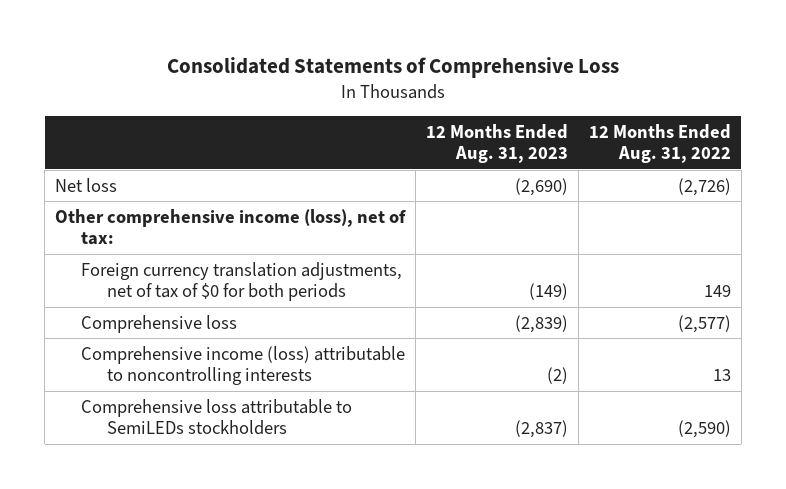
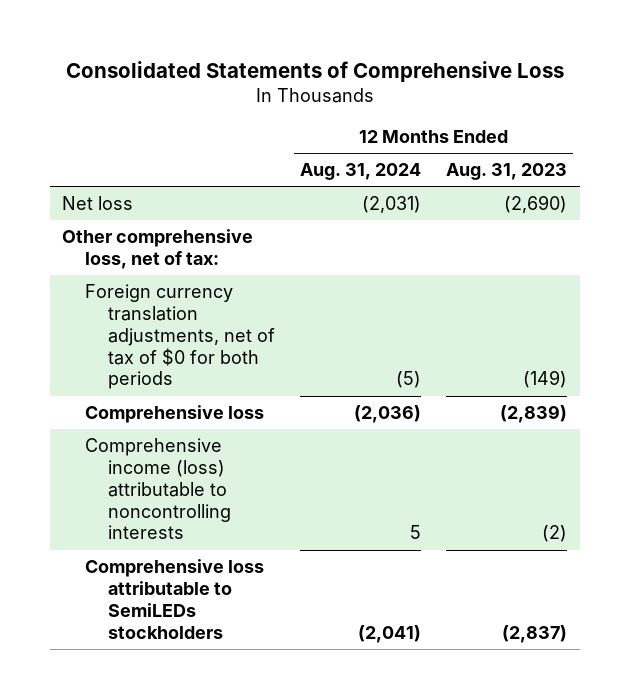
- | 12 Months Ended Aug. 31, 2023 | 12 Months Ended Aug. 31, 2022
+ | 12 Months Ended Aug. 31, 2024 | 12 Months Ended Aug. 31, 2023
- Other comprehensive income (loss), net of tax:
+ Other comprehensive loss, net of tax:

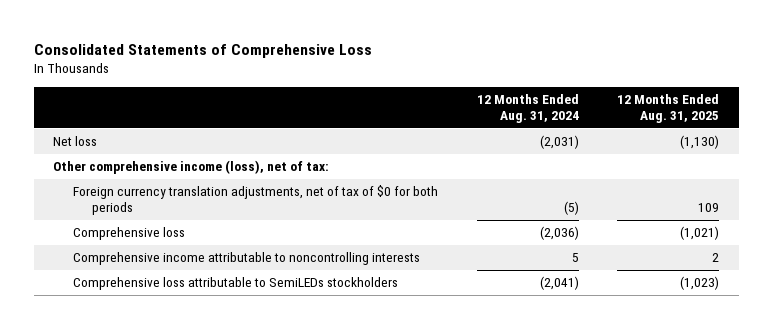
- | 12 Months Ended Aug. 31, 2024 | 12 Months Ended Aug. 31, 2023
+ | 12 Months Ended Aug. 31, 2024 | 12 Months Ended Aug. 31, 2025
- Other comprehensive loss, net of tax:
+ Other comprehensive income (loss), net of tax:
- Comprehensive income (loss) attributable to noncontrolling interests | 5 | (2)
+ Comprehensive income attributable to noncontrolling interests | 5 | 2

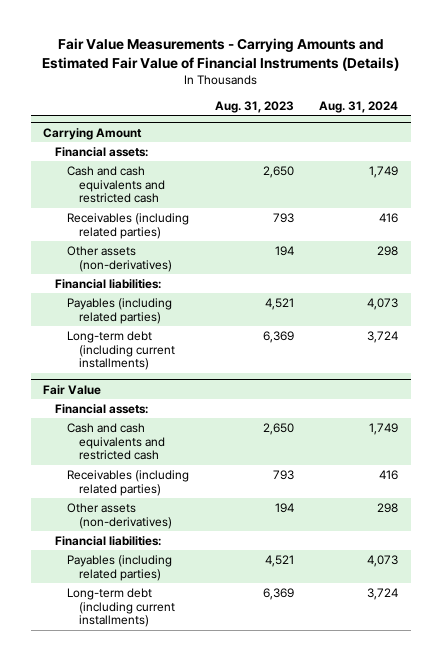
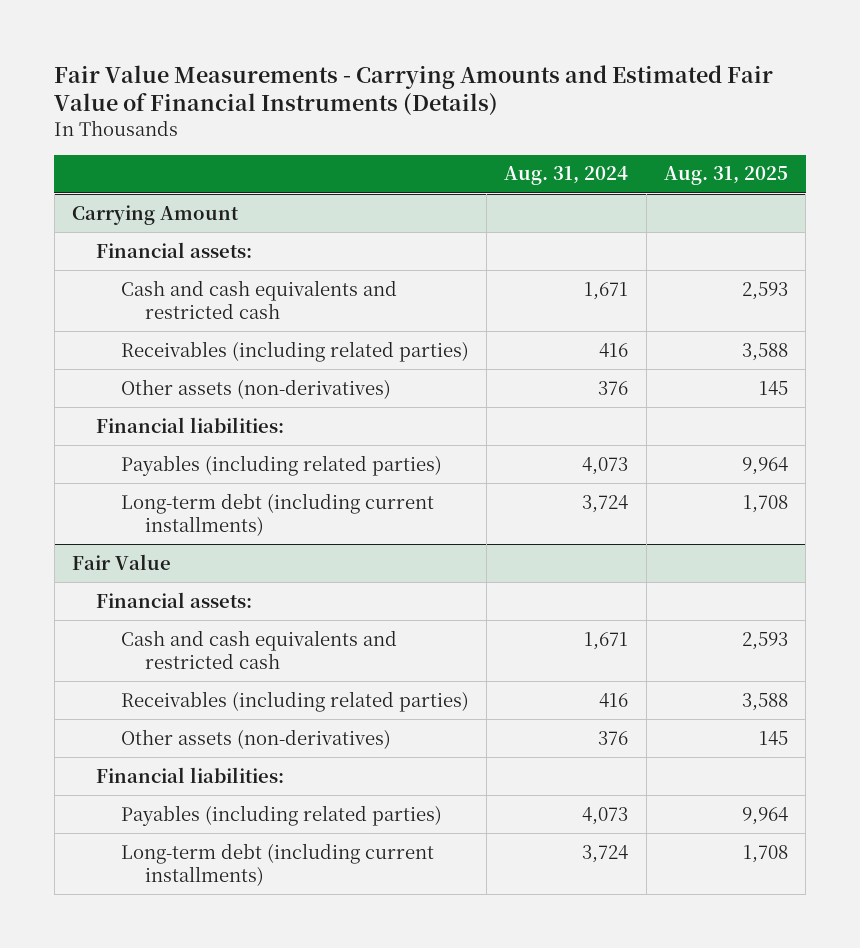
- | Aug. 31, 2023 | Aug. 31, 2024
+ | Aug. 31, 2024 | Aug. 31, 2025
@ Carrying Amount
- Cash and cash equivalents and restricted cash | 2,650 | 1,749
+ Cash and cash equivalents and restricted cash | 1,671 | 2,593
- Other assets (non-derivatives) | 194 | 298
+ Other assets (non-derivatives) | 376 | 145
@ Fair Value
- Cash and cash equivalents and restricted cash | 2,650 | 1,749
+ Cash and cash equivalents and restricted cash | 1,671 | 2,593
- Other assets (non-derivatives) | 194 | 298
+ Other assets (non-derivatives) | 376 | 145

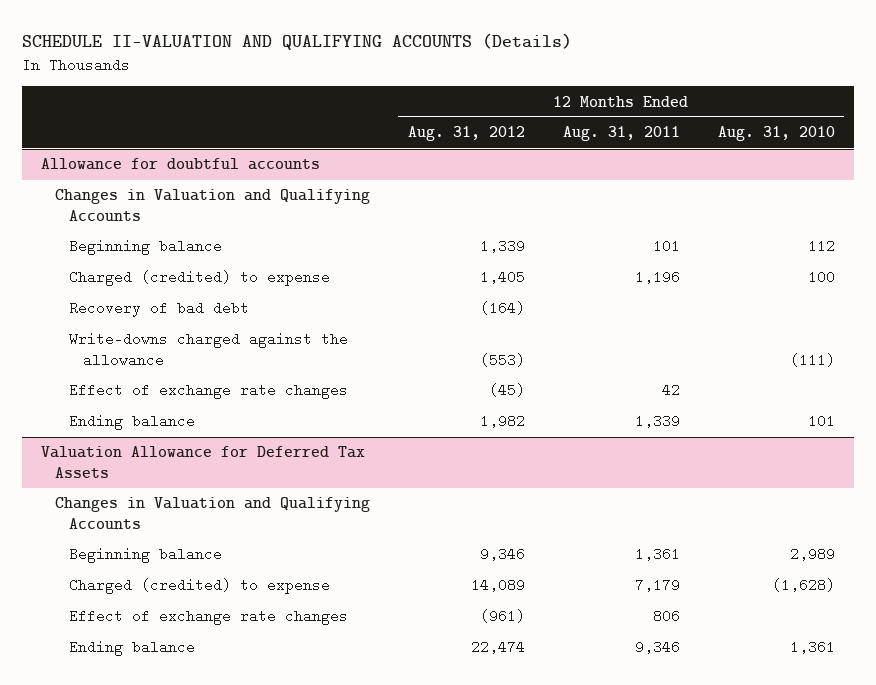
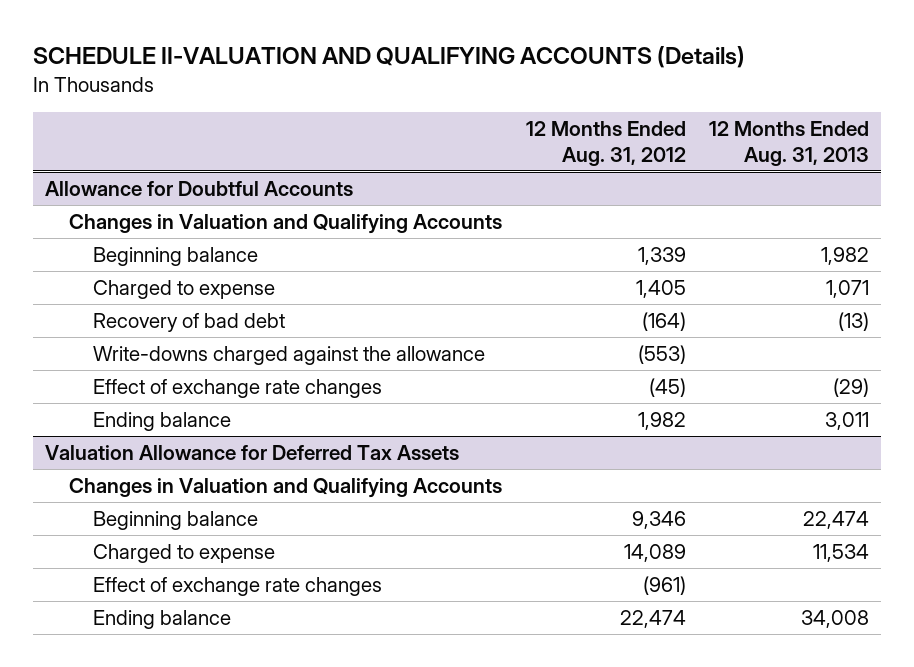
- | 12 Months Ended Aug. 31, 2012 | 12 Months Ended Aug. 31, 2011 | 12 Months Ended Aug. 31, 2010
+ | 12 Months Ended Aug. 31, 2012 | 12 Months Ended Aug. 31, 2013
- Allowance for doubtful accounts
+ Allowance for Doubtful Accounts
- Charged (credited) to expense | 1,405 | 1,196 | 100
+ Charged to expense | 1,405 | 1,071
@ Valuation Allowance for Deferred Tax Assets
- Charged (credited) to expense | 14,089 | 7,179 | (1,628)
+ Charged to expense | 14,089 | 11,534

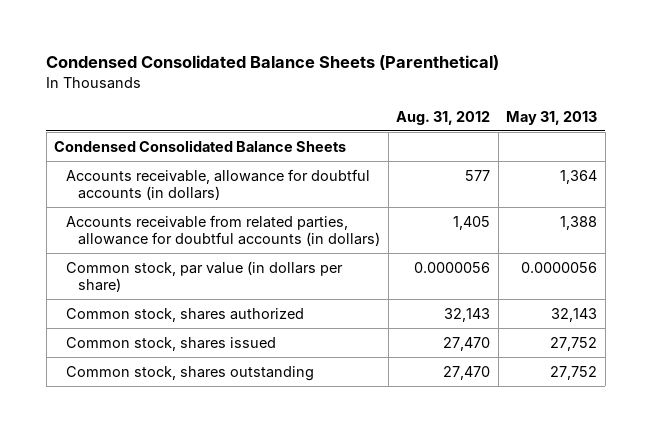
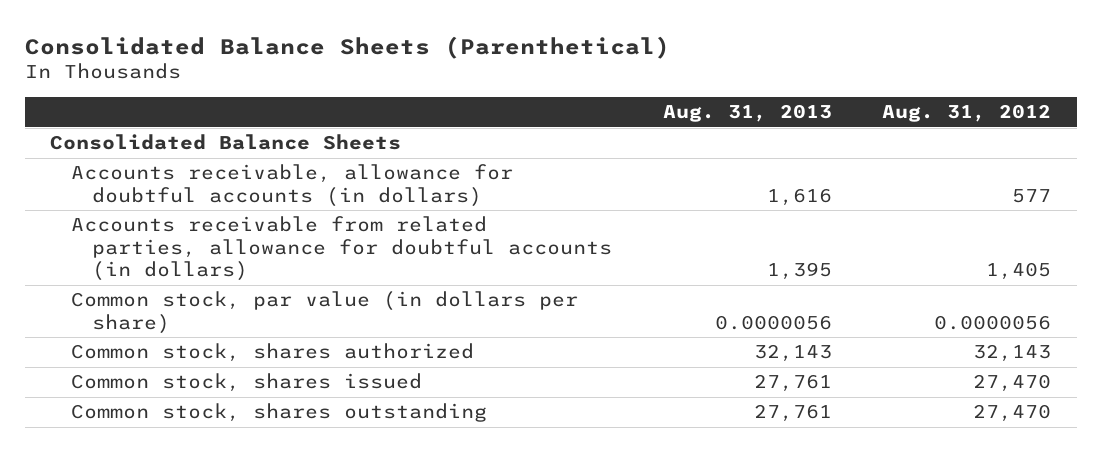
- Condensed Consolidated Balance Sheets (Parenthetical)
+ Consolidated Balance Sheets (Parenthetical)
- | Aug. 31, 2012 | May 31, 2013
+ | Aug. 31, 2013 | Aug. 31, 2012
- Condensed Consolidated Balance Sheets
+ Consolidated Balance Sheets

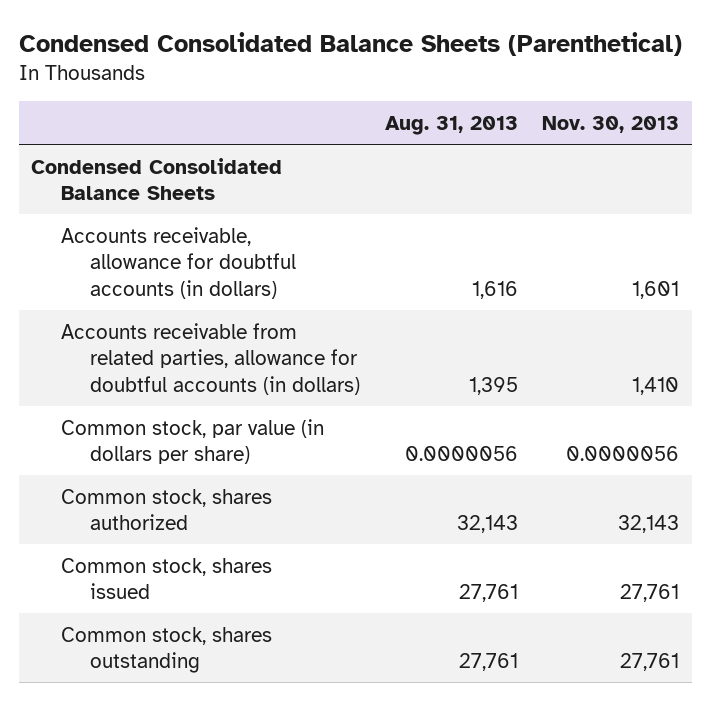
- Consolidated Balance Sheets (Parenthetical)
+ Condensed Consolidated Balance Sheets (Parenthetical)
- | Aug. 31, 2013 | Aug. 31, 2012
+ | Aug. 31, 2013 | Nov. 30, 2013
- Consolidated Balance Sheets
+ Condensed Consolidated Balance Sheets

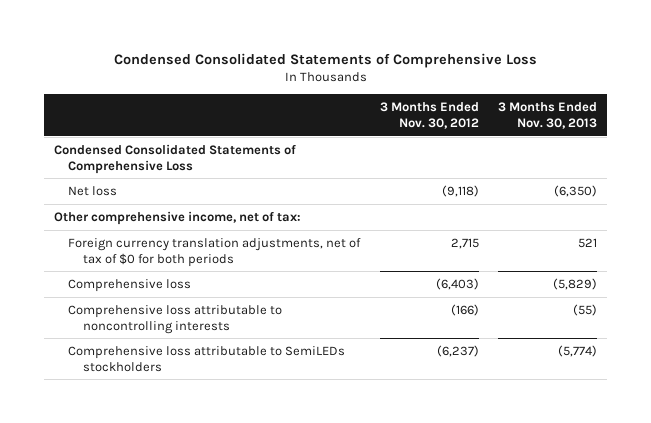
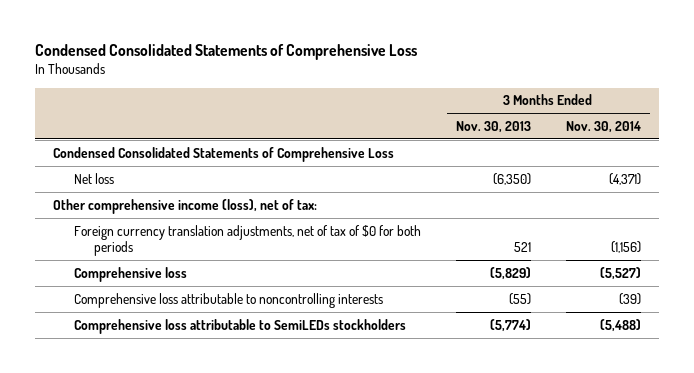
- | 3 Months Ended Nov. 30, 2012 | 3 Months Ended Nov. 30, 2013
+ | 3 Months Ended Nov. 30, 2013 | 3 Months Ended Nov. 30, 2014
- Other comprehensive income, net of tax:
+ Other comprehensive income (loss), net of tax:

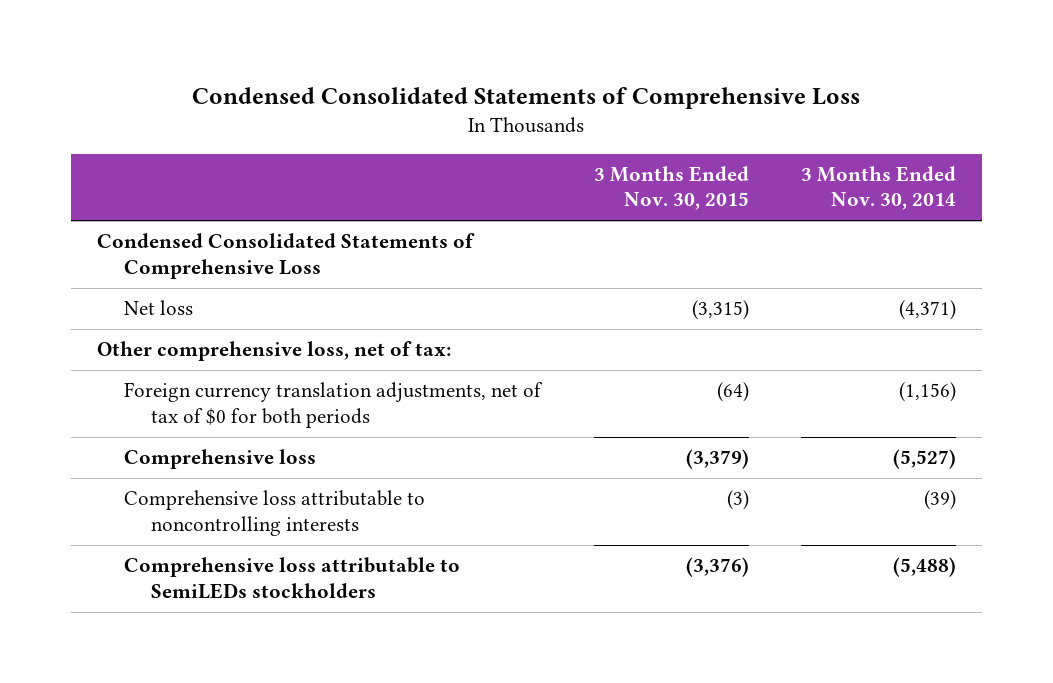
- | 3 Months Ended Nov. 30, 2013 | 3 Months Ended Nov. 30, 2014
+ | 3 Months Ended Nov. 30, 2015 | 3 Months Ended Nov. 30, 2014
- Other comprehensive income (loss), net of tax:
+ Other comprehensive loss, net of tax:

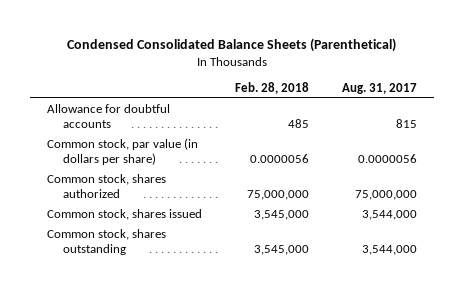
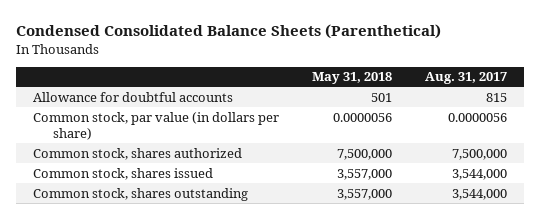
- | Feb. 28, 2018 | Aug. 31, 2017
+ | May 31, 2018 | Aug. 31, 2017
- Common stock, shares authorized | 75,000,000 | 75,000,000
+ Common stock, shares authorized | 7,500,000 | 7,500,000

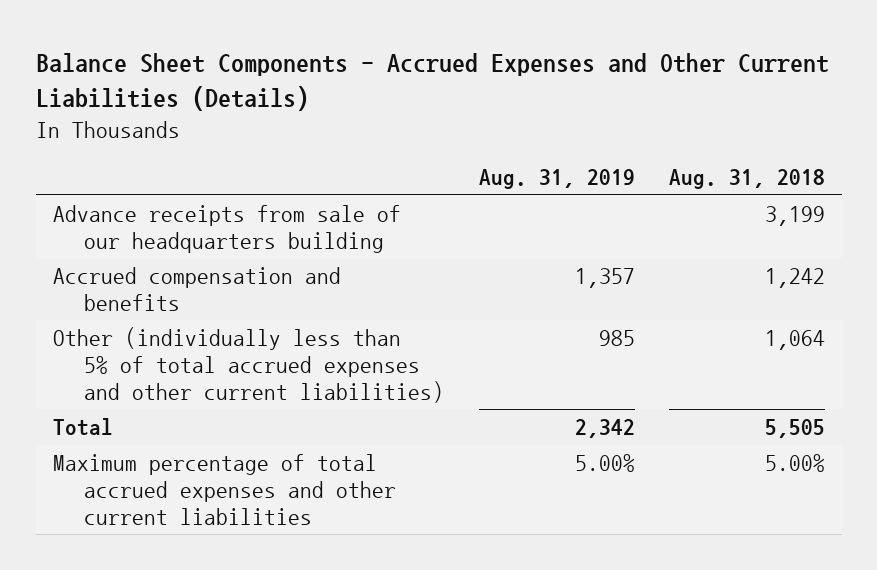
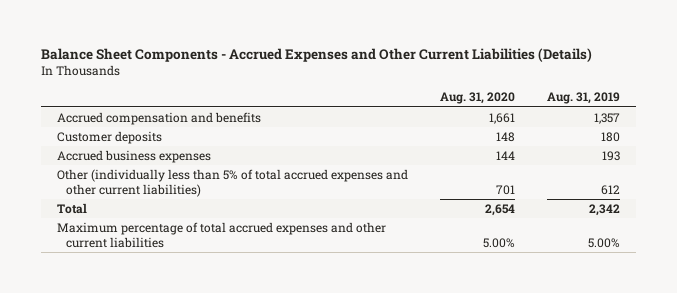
- | Aug. 31, 2019 | Aug. 31, 2018
+ | Aug. 31, 2020 | Aug. 31, 2019
- Advance receipts from sale of our headquarters building | | 3,199
- Other (individually less than 5% of total accrued expenses and other current liabilities) | 985 | 1,064
+ Customer deposits | 148 | 180
+ Accrued business expenses | 144 | 193
+ Other (individually less than 5% of total accrued expenses and other current liabilities) | 701 | 612

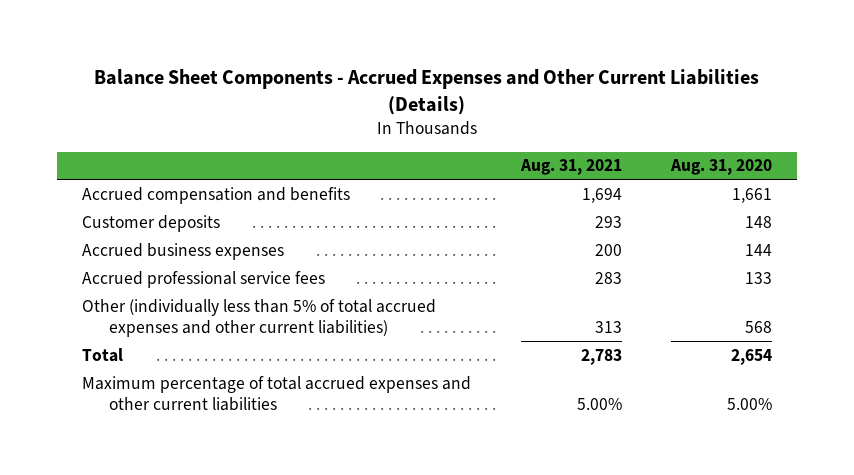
- | Aug. 31, 2020 | Aug. 31, 2019
+ | Aug. 31, 2021 | Aug. 31, 2020
- Other (individually less than 5% of total accrued expenses and other current liabilities) | 701 | 612
+ Accrued professional service fees | 283 | 133
+ Other (individually less than 5% of total accrued expenses and other current liabilities) | 313 | 568

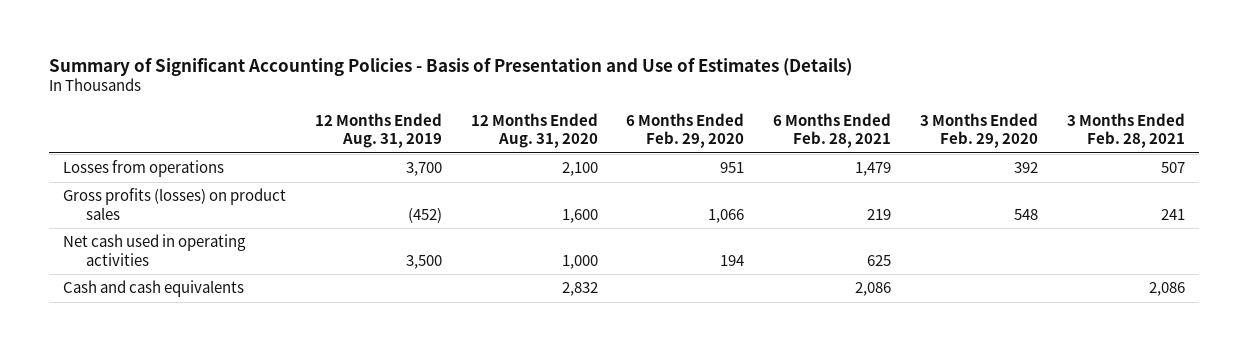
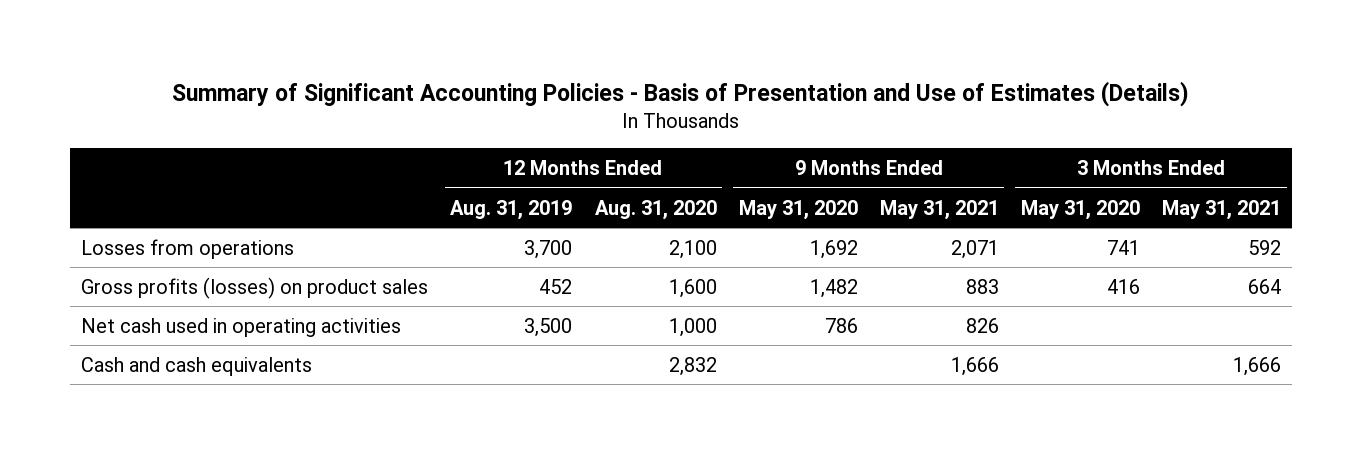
- | 12 Months Ended Aug. 31, 2019 | 12 Months Ended Aug. 31, 2020 | 6 Months Ended Feb. 29, 2020 | 6 Months Ended Feb. 28, 2021 | 3 Months Ended Feb. 29, 2020 | 3 Months Ended Feb. 28, 2021
+ | 12 Months Ended Aug. 31, 2019 | 12 Months Ended Aug. 31, 2020 | 9 Months Ended May 31, 2020 | 9 Months Ended May 31, 2021 | 3 Months Ended May 31, 2020 | 3 Months Ended May 31, 2021
- Gross profits (losses) on product sales | (452) | 1,600 | 1,066 | 219 | 548 | 241
+ Gross profits (losses) on product sales | 452 | 1,600 | 1,482 | 883 | 416 | 664

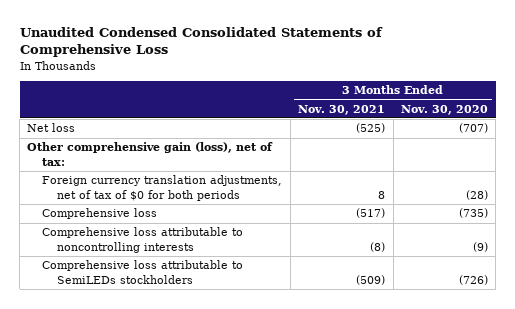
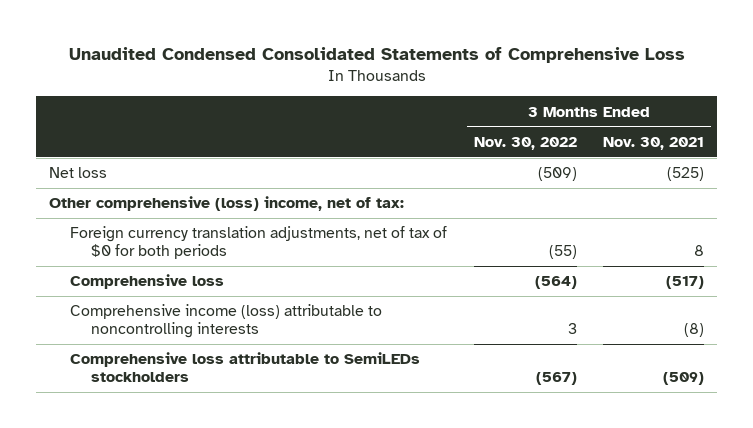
- | 3 Months Ended Nov. 30, 2021 | 3 Months Ended Nov. 30, 2020
+ | 3 Months Ended Nov. 30, 2022 | 3 Months Ended Nov. 30, 2021
- Other comprehensive gain (loss), net of tax:
+ Other comprehensive (loss) income, net of tax:
- Comprehensive loss attributable to noncontrolling interests | (8) | (9)
+ Comprehensive income (loss) attributable to noncontrolling interests | 3 | (8)

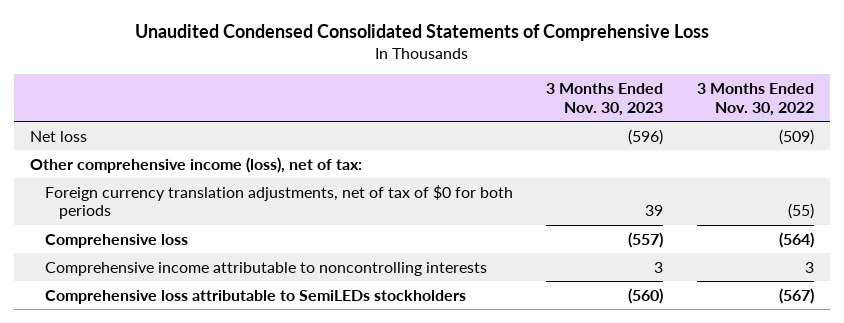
- | 3 Months Ended Nov. 30, 2022 | 3 Months Ended Nov. 30, 2021
+ | 3 Months Ended Nov. 30, 2023 | 3 Months Ended Nov. 30, 2022
- Other comprehensive (loss) income, net of tax:
+ Other comprehensive income (loss), net of tax:
- Comprehensive income (loss) attributable to noncontrolling interests | 3 | (8)
+ Comprehensive income attributable to noncontrolling interests | 3 | 3

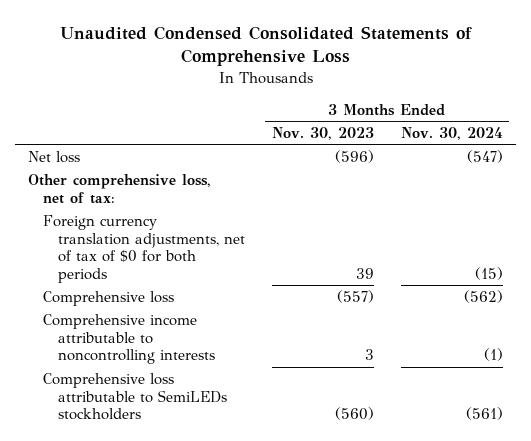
- | 3 Months Ended Nov. 30, 2023 | 3 Months Ended Nov. 30, 2022
+ | 3 Months Ended Nov. 30, 2023 | 3 Months Ended Nov. 30, 2024
- Other comprehensive income (loss), net of tax:
+ Other comprehensive loss, net of tax:

